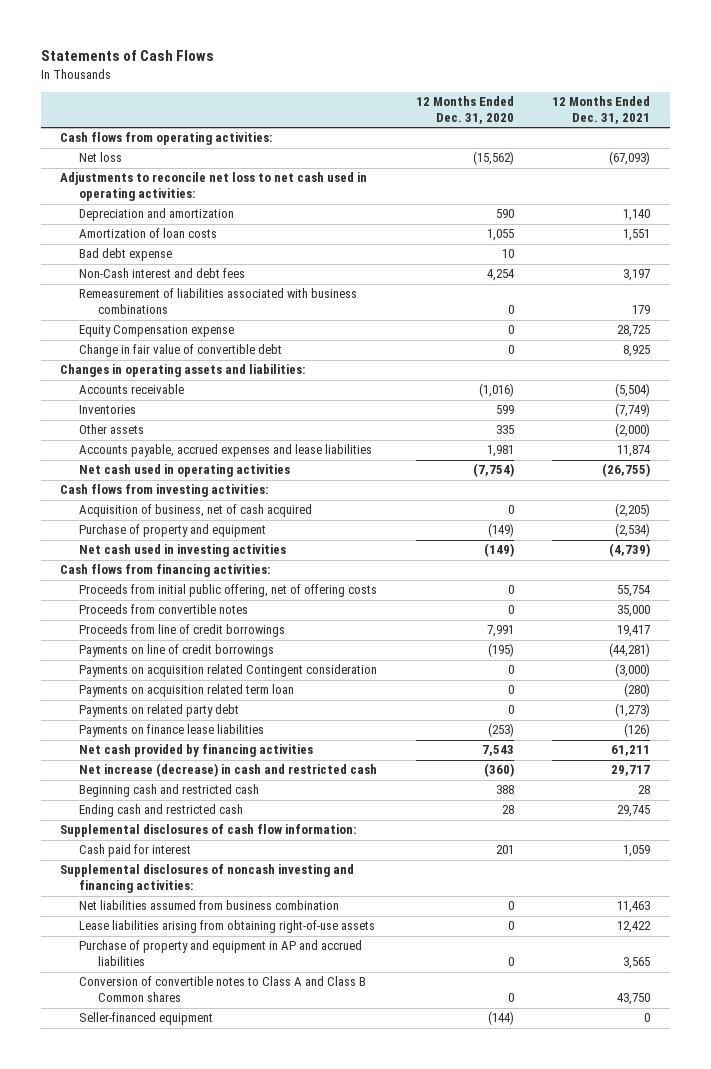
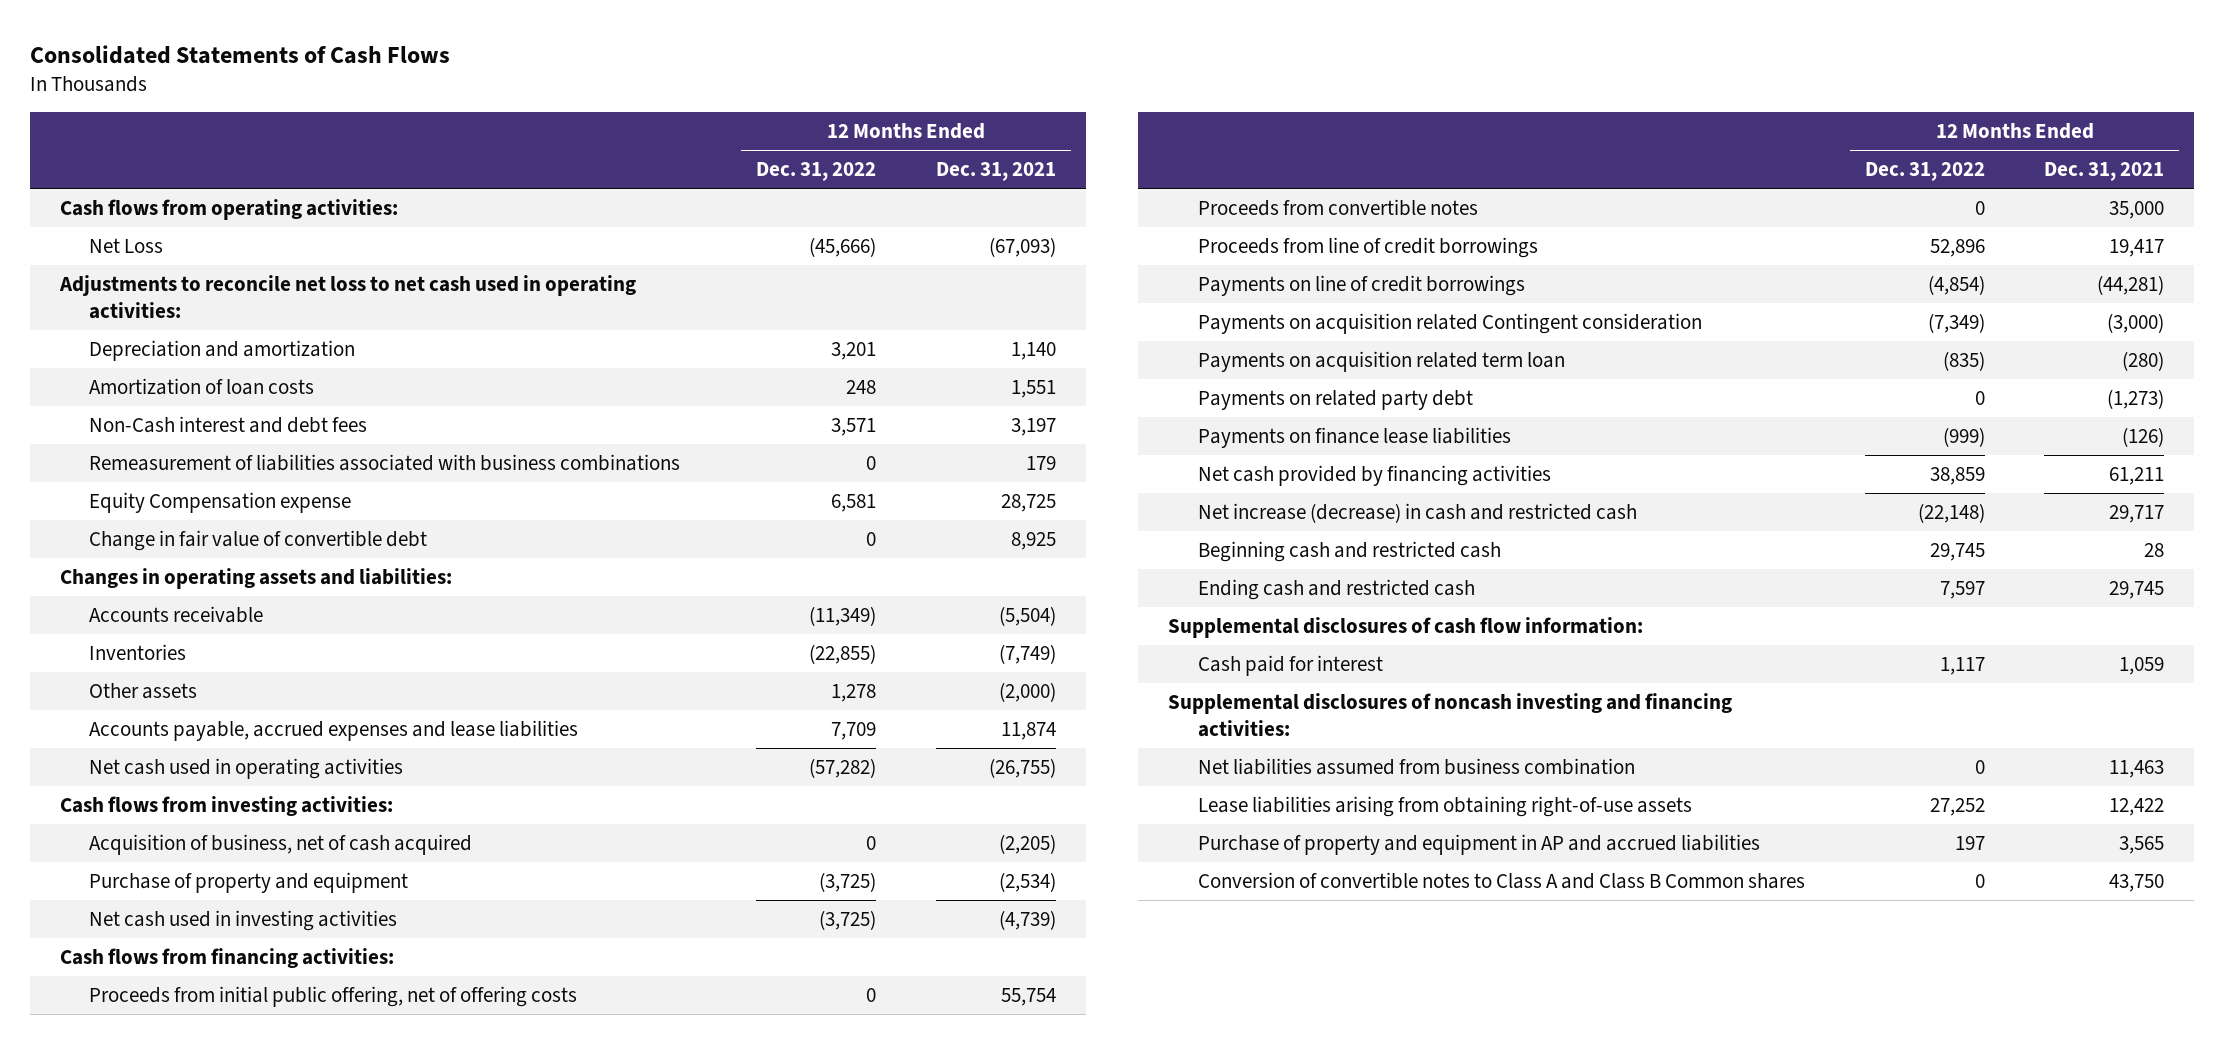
- Statements of Cash Flows
+ Consolidated Statements of Cash Flows
- | 12 Months Ended Dec. 31, 2020 | 12 Months Ended Dec. 31, 2021
+ | 12 Months Ended Dec. 31, 2022 | 12 Months Ended Dec. 31, 2021
- Net loss | (15,562) | (67,093)
+ Net Loss | (45,666) | (67,093)
- Bad debt expense | 10 |
- Seller-financed equipment | (144) | 0

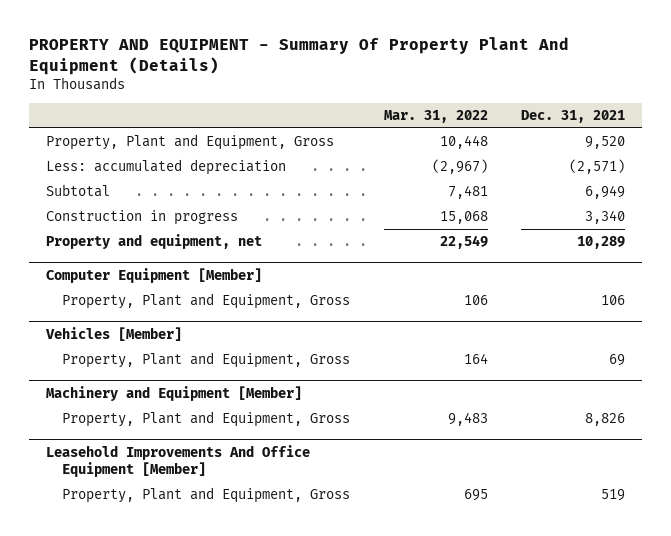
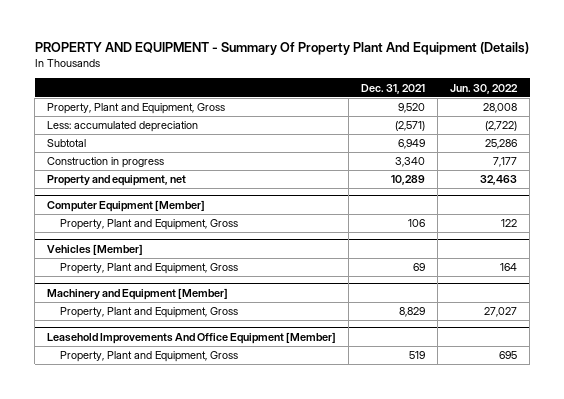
- | Mar. 31, 2022 | Dec. 31, 2021
+ | Dec. 31, 2021 | Jun. 30, 2022
@ Machinery and Equipment [Member]
- Property, Plant and Equipment, Gross | 9,483 | 8,826
+ Property, Plant and Equipment, Gross | 8,829 | 27,027

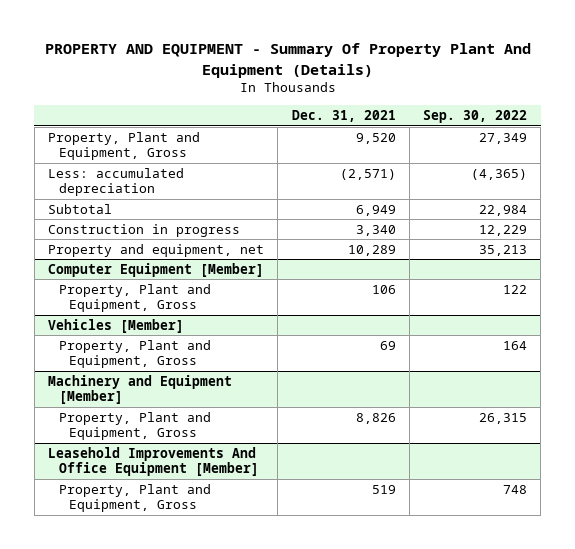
- | Dec. 31, 2021 | Jun. 30, 2022
+ | Dec. 31, 2021 | Sep. 30, 2022
@ Machinery and Equipment [Member]
- Property, Plant and Equipment, Gross | 8,829 | 27,027
+ Property, Plant and Equipment, Gross | 8,826 | 26,315

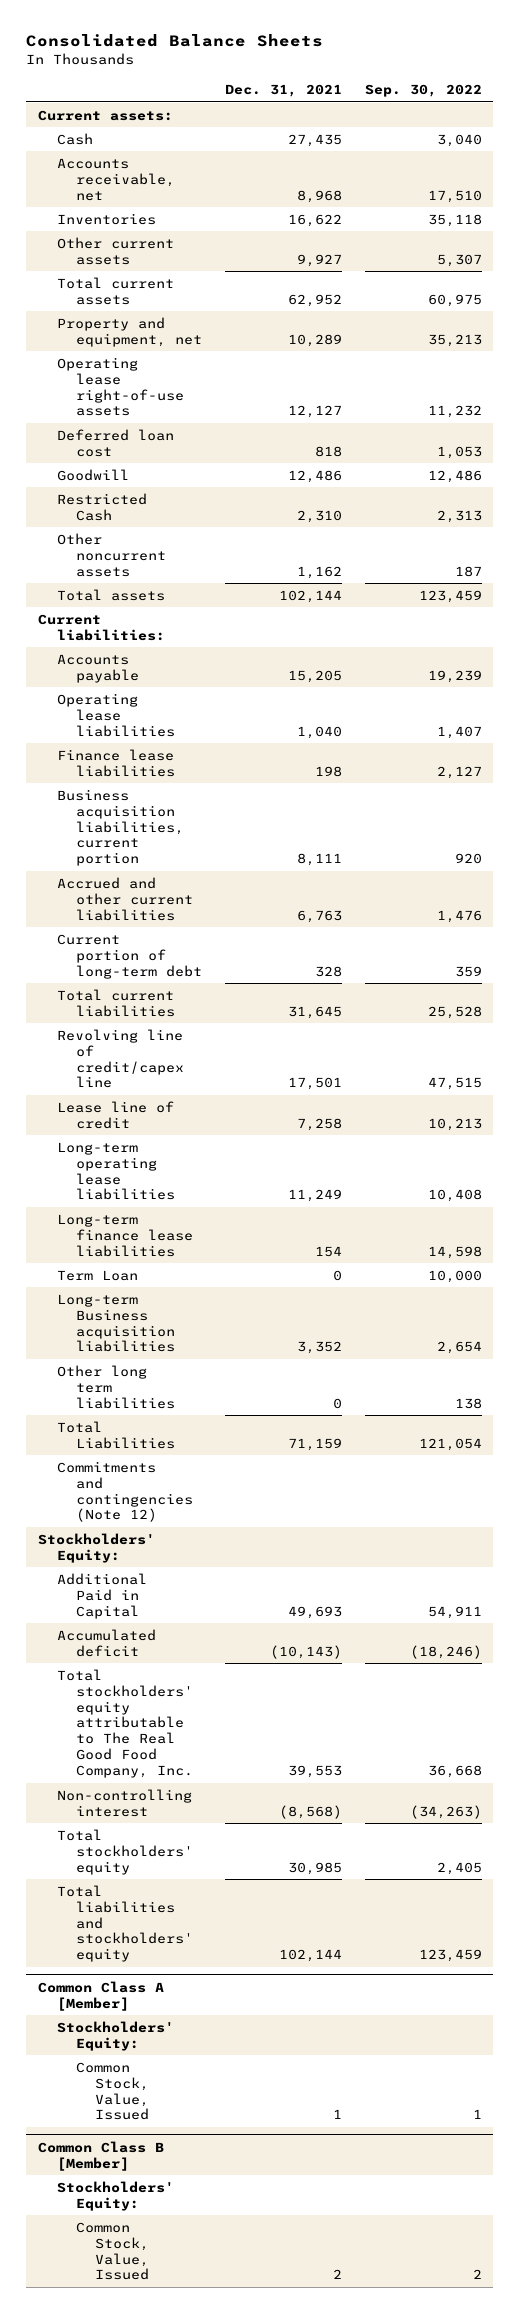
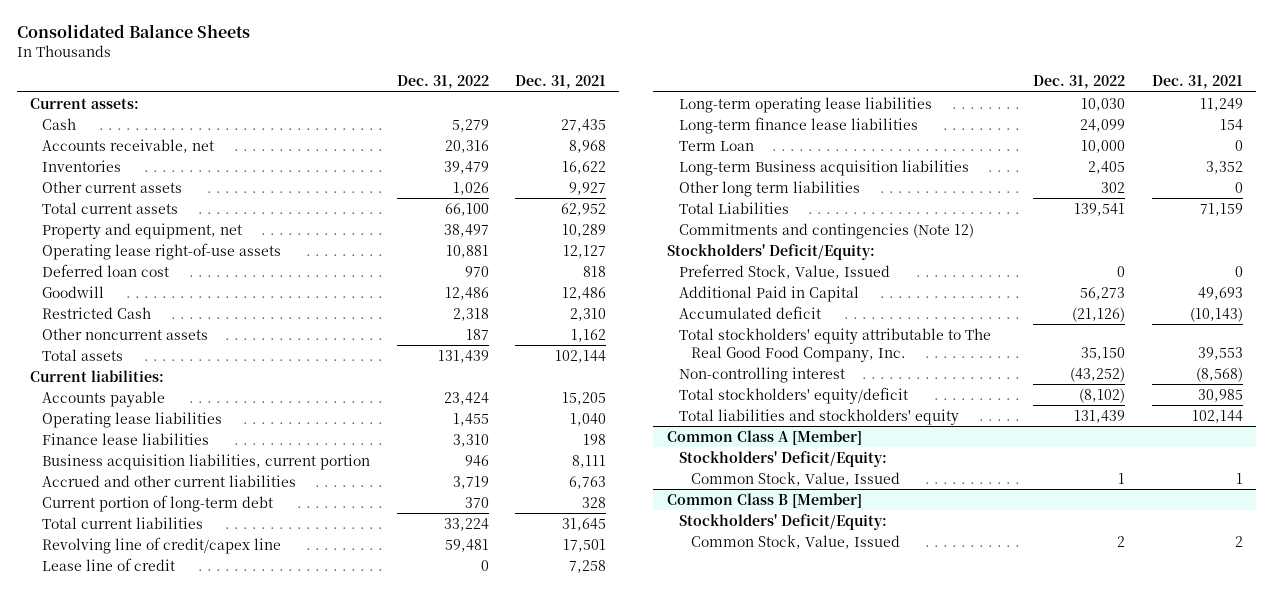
- | Dec. 31, 2021 | Sep. 30, 2022
+ | Dec. 31, 2022 | Dec. 31, 2021
- Stockholders' Equity:
+ Stockholders' Deficit/Equity:
+ Preferred Stock, Value, Issued | 0 | 0
- Total stockholders' equity | 30,985 | 2,405
+ Total stockholders' equity/deficit | (8,102) | 30,985
@ Common Class A [Member]
- Stockholders' Equity:
+ Stockholders' Deficit/Equity:
@ Common Class B [Member]
- Stockholders' Equity:
+ Stockholders' Deficit/Equity:

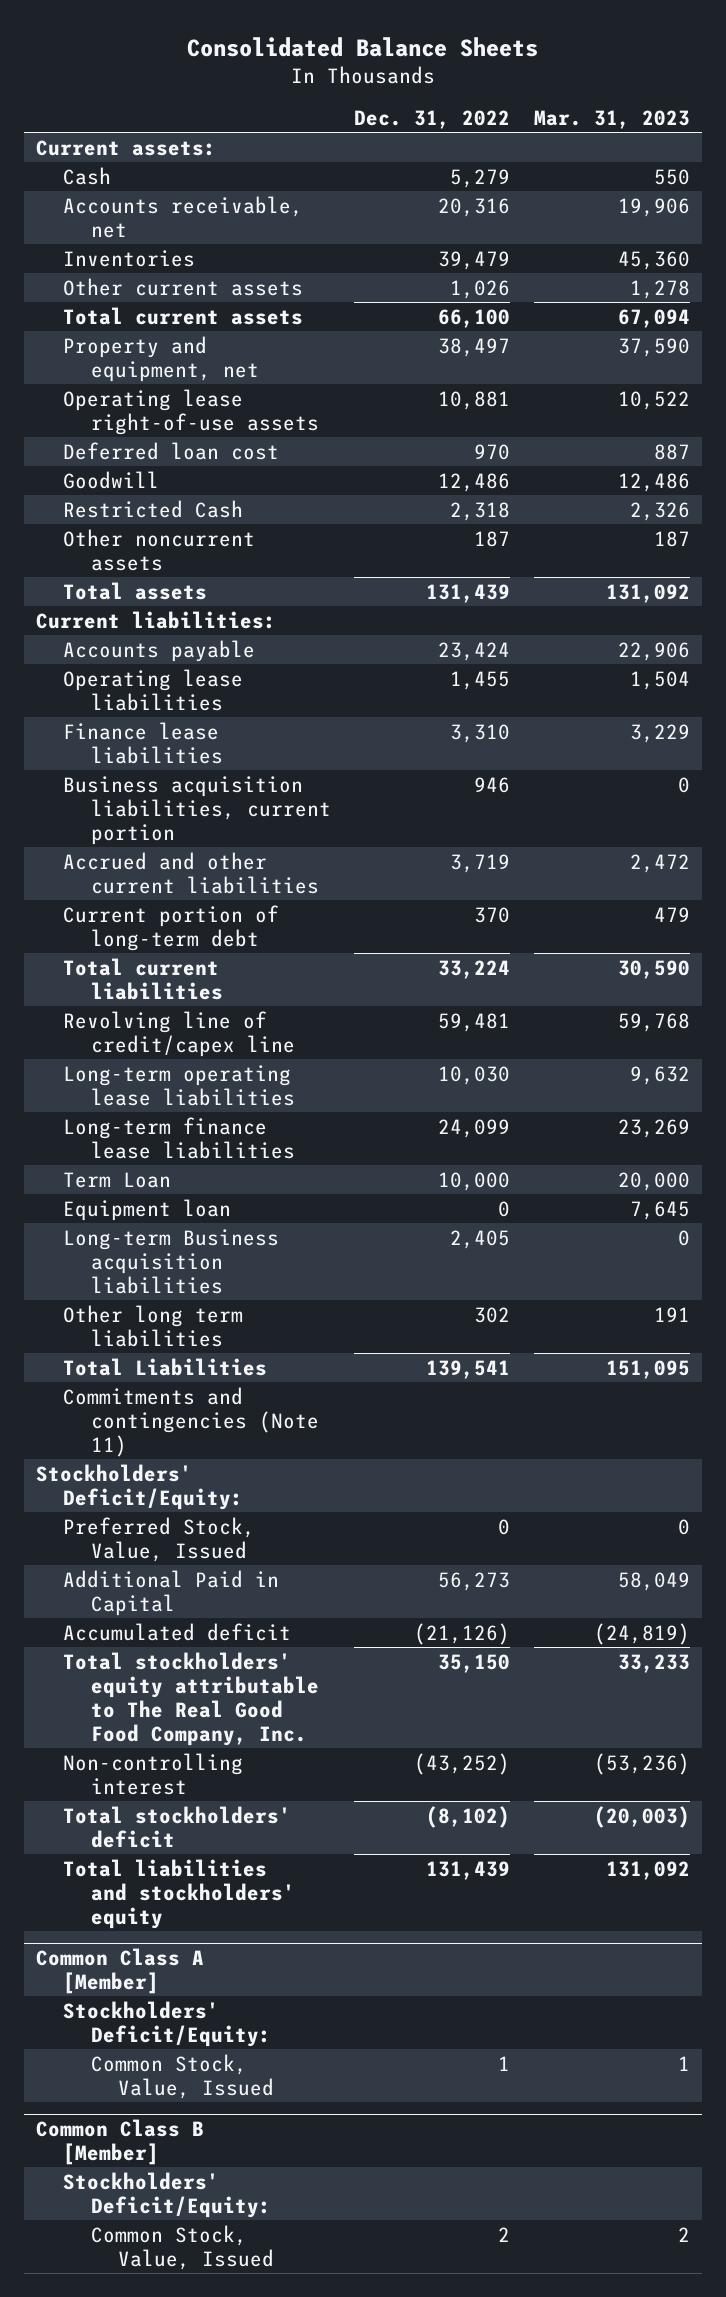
- | Dec. 31, 2022 | Dec. 31, 2021
+ | Dec. 31, 2022 | Mar. 31, 2023
- Lease line of credit | 0 | 7,258
+ Equipment loan | 0 | 7,645
- Commitments and contingencies (Note 12)
+ Commitments and contingencies (Note 11)
- Total stockholders' equity/deficit | (8,102) | 30,985
+ Total stockholders' deficit | (8,102) | (20,003)

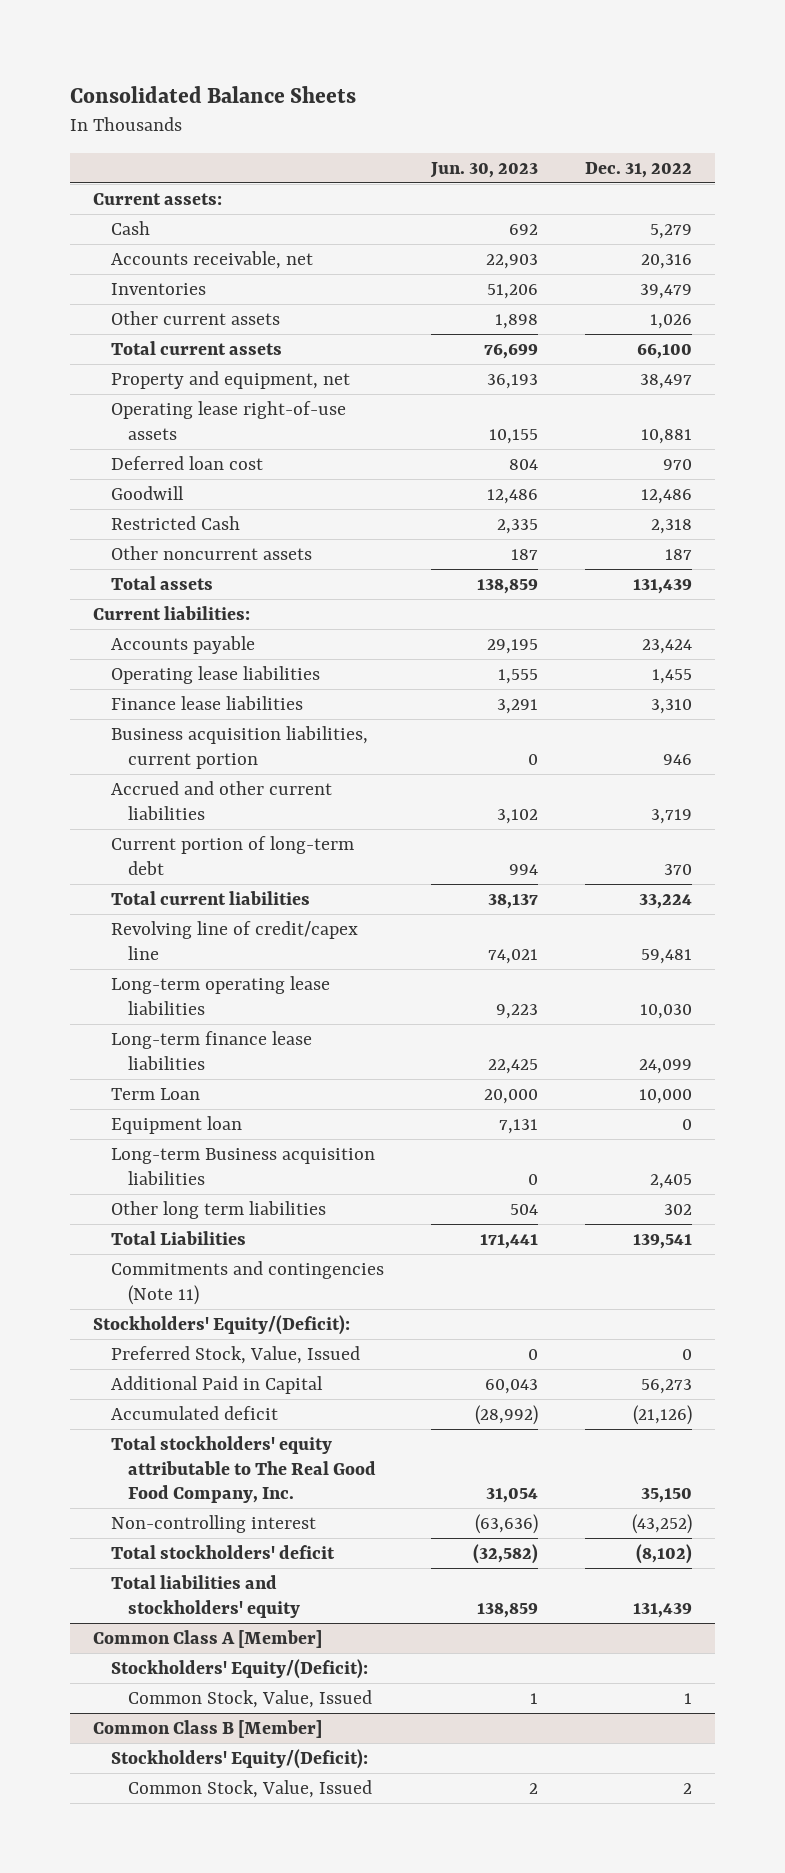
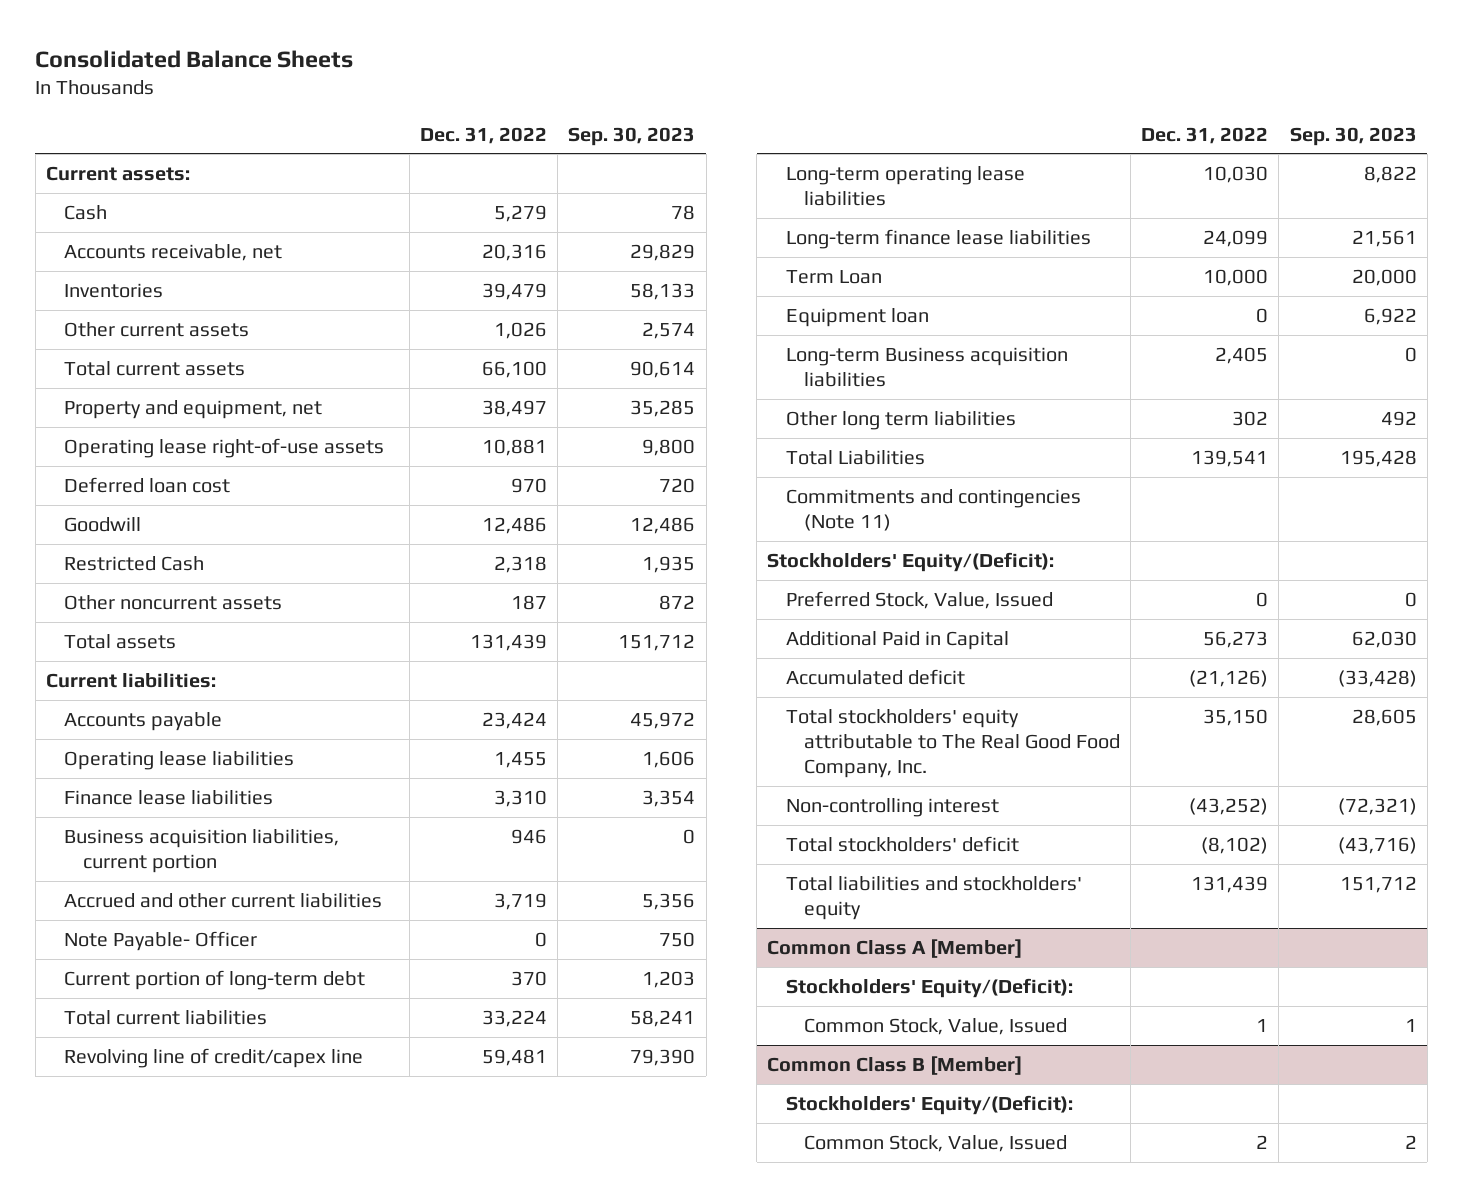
- | Jun. 30, 2023 | Dec. 31, 2022
+ | Dec. 31, 2022 | Sep. 30, 2023
+ Note Payable- Officer | 0 | 750

